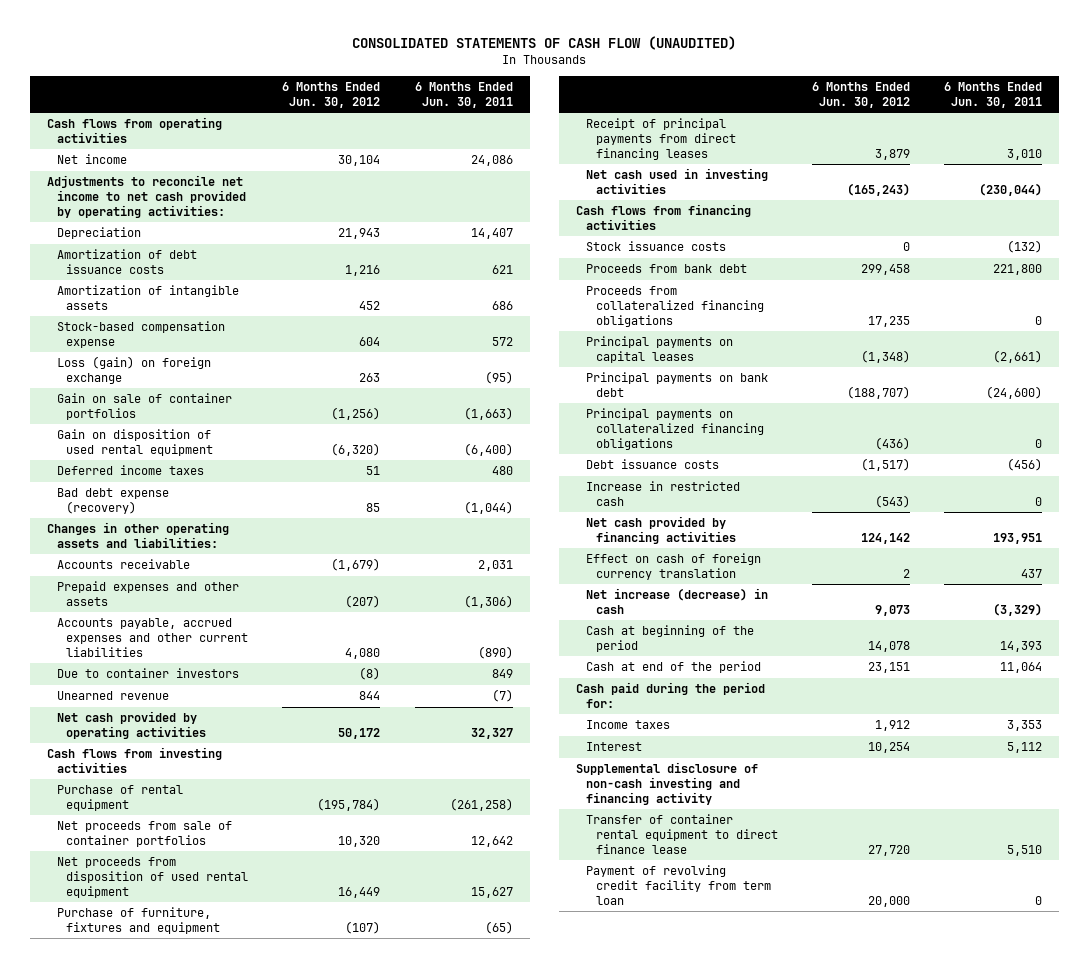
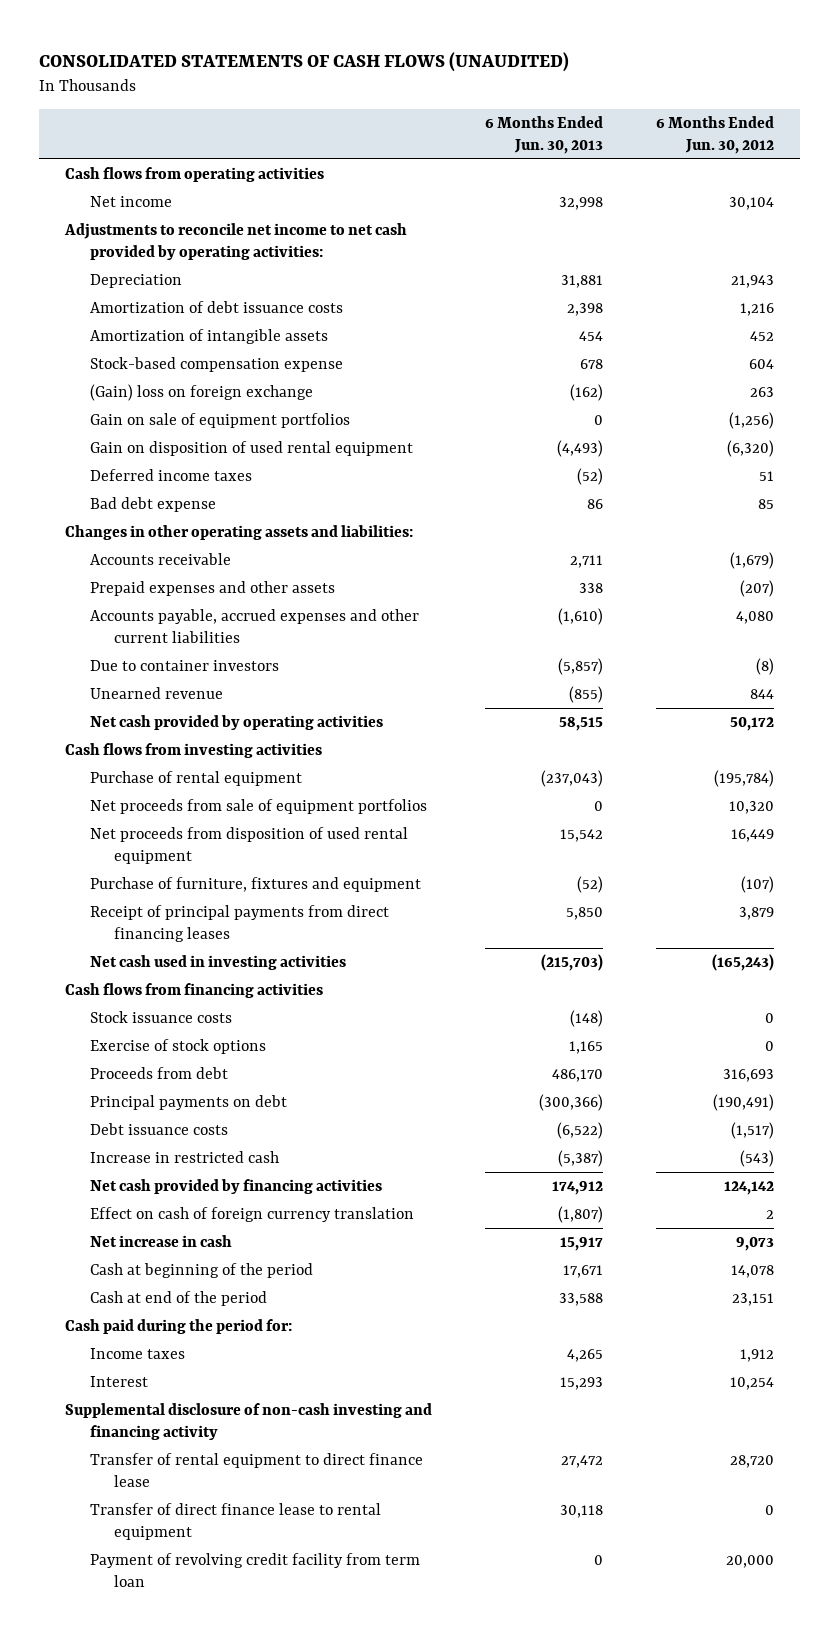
- CONSOLIDATED STATEMENTS OF CASH FLOW (UNAUDITED)
+ CONSOLIDATED STATEMENTS OF CASH FLOWS (UNAUDITED)
- | 6 Months Ended Jun. 30, 2012 | 6 Months Ended Jun. 30, 2011
+ | 6 Months Ended Jun. 30, 2013 | 6 Months Ended Jun. 30, 2012
- Loss (gain) on foreign exchange | 263 | (95)
- Gain on sale of container portfolios | (1,256) | (1,663)
+ (Gain) loss on foreign exchange | (162) | 263
+ Gain on sale of equipment portfolios | 0 | (1,256)
- Bad debt expense (recovery) | 85 | (1,044)
+ Bad debt expense | 86 | 85
- Net proceeds from sale of container portfolios | 10,320 | 12,642
+ Net proceeds from sale of equipment portfolios | 0 | 10,320
- Proceeds from bank debt | 299,458 | 221,800
- Proceeds from collateralized financing obligations | 17,235 | 0
- Principal payments on capital leases | (1,348) | (2,661)
- Principal payments on bank debt | (188,707) | (24,600)
- Principal payments on collateralized financing obligations | (436) | 0
+ Exercise of stock options | 1,165 | 0
+ Proceeds from debt | 486,170 | 316,693
+ Principal payments on debt | (300,366) | (190,491)
- Net increase (decrease) in cash | 9,073 | (3,329)
+ Net increase in cash | 15,917 | 9,073
- Transfer of container rental equipment to direct finance lease | 27,720 | 5,510
+ Transfer of rental equipment to direct finance lease | 27,472 | 28,720
+ Transfer of direct finance lease to rental equipment | 30,118 | 0

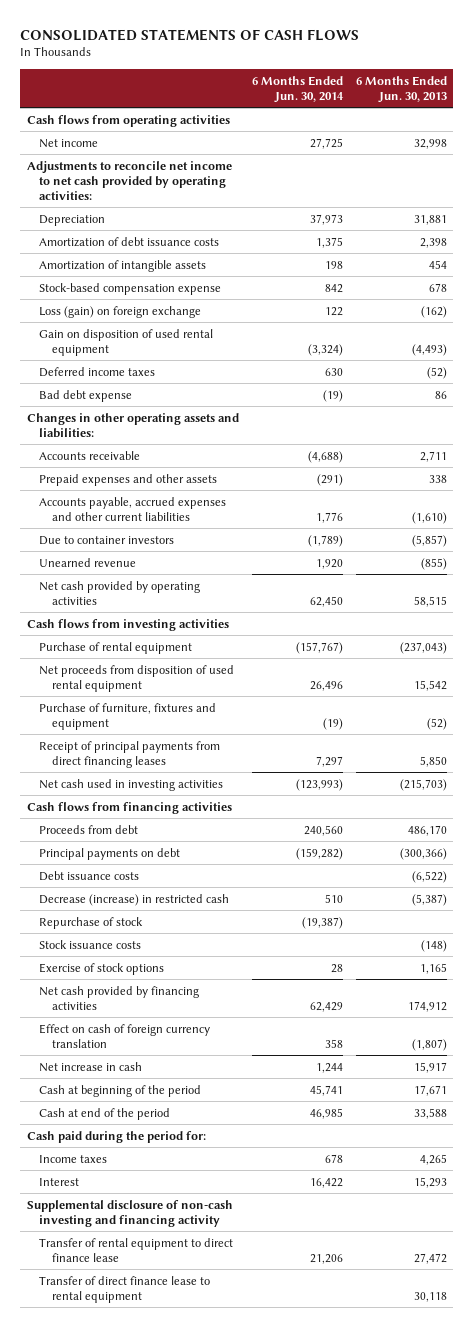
- CONSOLIDATED STATEMENTS OF CASH FLOWS (UNAUDITED)
+ CONSOLIDATED STATEMENTS OF CASH FLOWS
- | 6 Months Ended Jun. 30, 2013 | 6 Months Ended Jun. 30, 2012
+ | 6 Months Ended Jun. 30, 2014 | 6 Months Ended Jun. 30, 2013
- (Gain) loss on foreign exchange | (162) | 263
- Gain on sale of equipment portfolios | 0 | (1,256)
+ Loss (gain) on foreign exchange | 122 | (162)
- Net proceeds from sale of equipment portfolios | 0 | 10,320
- Increase in restricted cash | (5,387) | (543)
+ Decrease (increase) in restricted cash | 510 | (5,387)
+ Repurchase of stock | (19,387) |
moved down: Stock issuance costs | | (148)
moved down: Exercise of stock options | 28 | 1,165
- Payment of revolving credit facility from term loan | 0 | 20,000

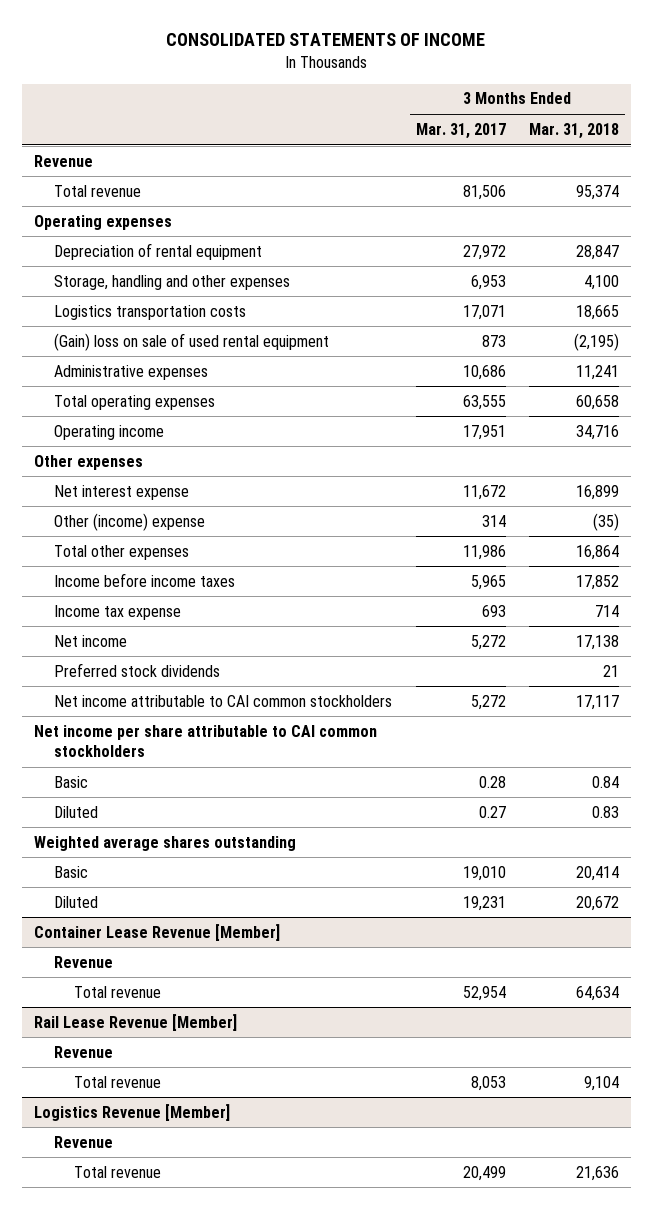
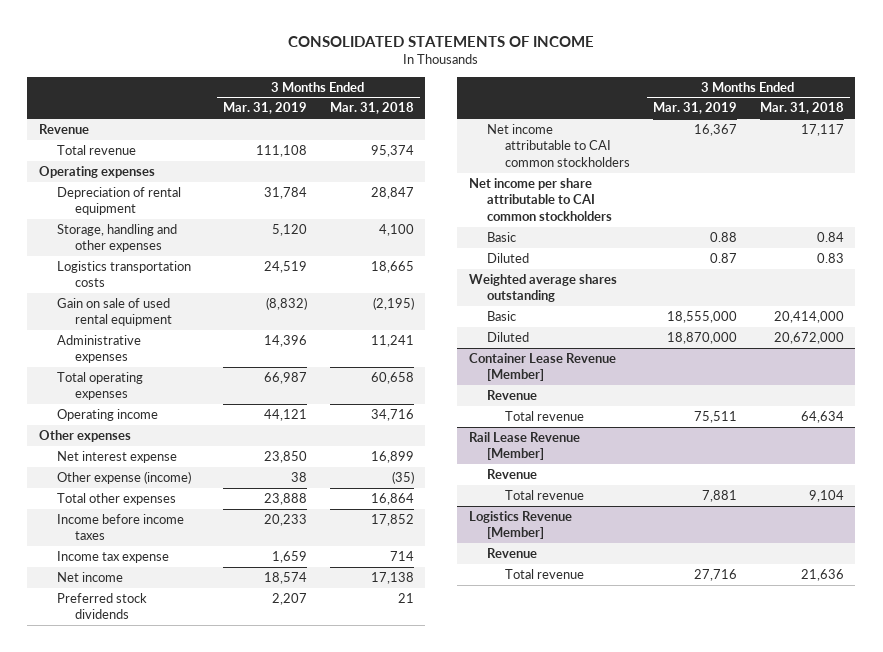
- | 3 Months Ended Mar. 31, 2017 | 3 Months Ended Mar. 31, 2018
+ | 3 Months Ended Mar. 31, 2019 | 3 Months Ended Mar. 31, 2018
- (Gain) loss on sale of used rental equipment | 873 | (2,195)
+ Gain on sale of used rental equipment | (8,832) | (2,195)
- Other (income) expense | 314 | (35)
+ Other expense (income) | 38 | (35)
- Basic | 19,010 | 20,414
- Diluted | 19,231 | 20,672
+ Basic | 18,555,000 | 20,414,000
+ Diluted | 18,870,000 | 20,672,000

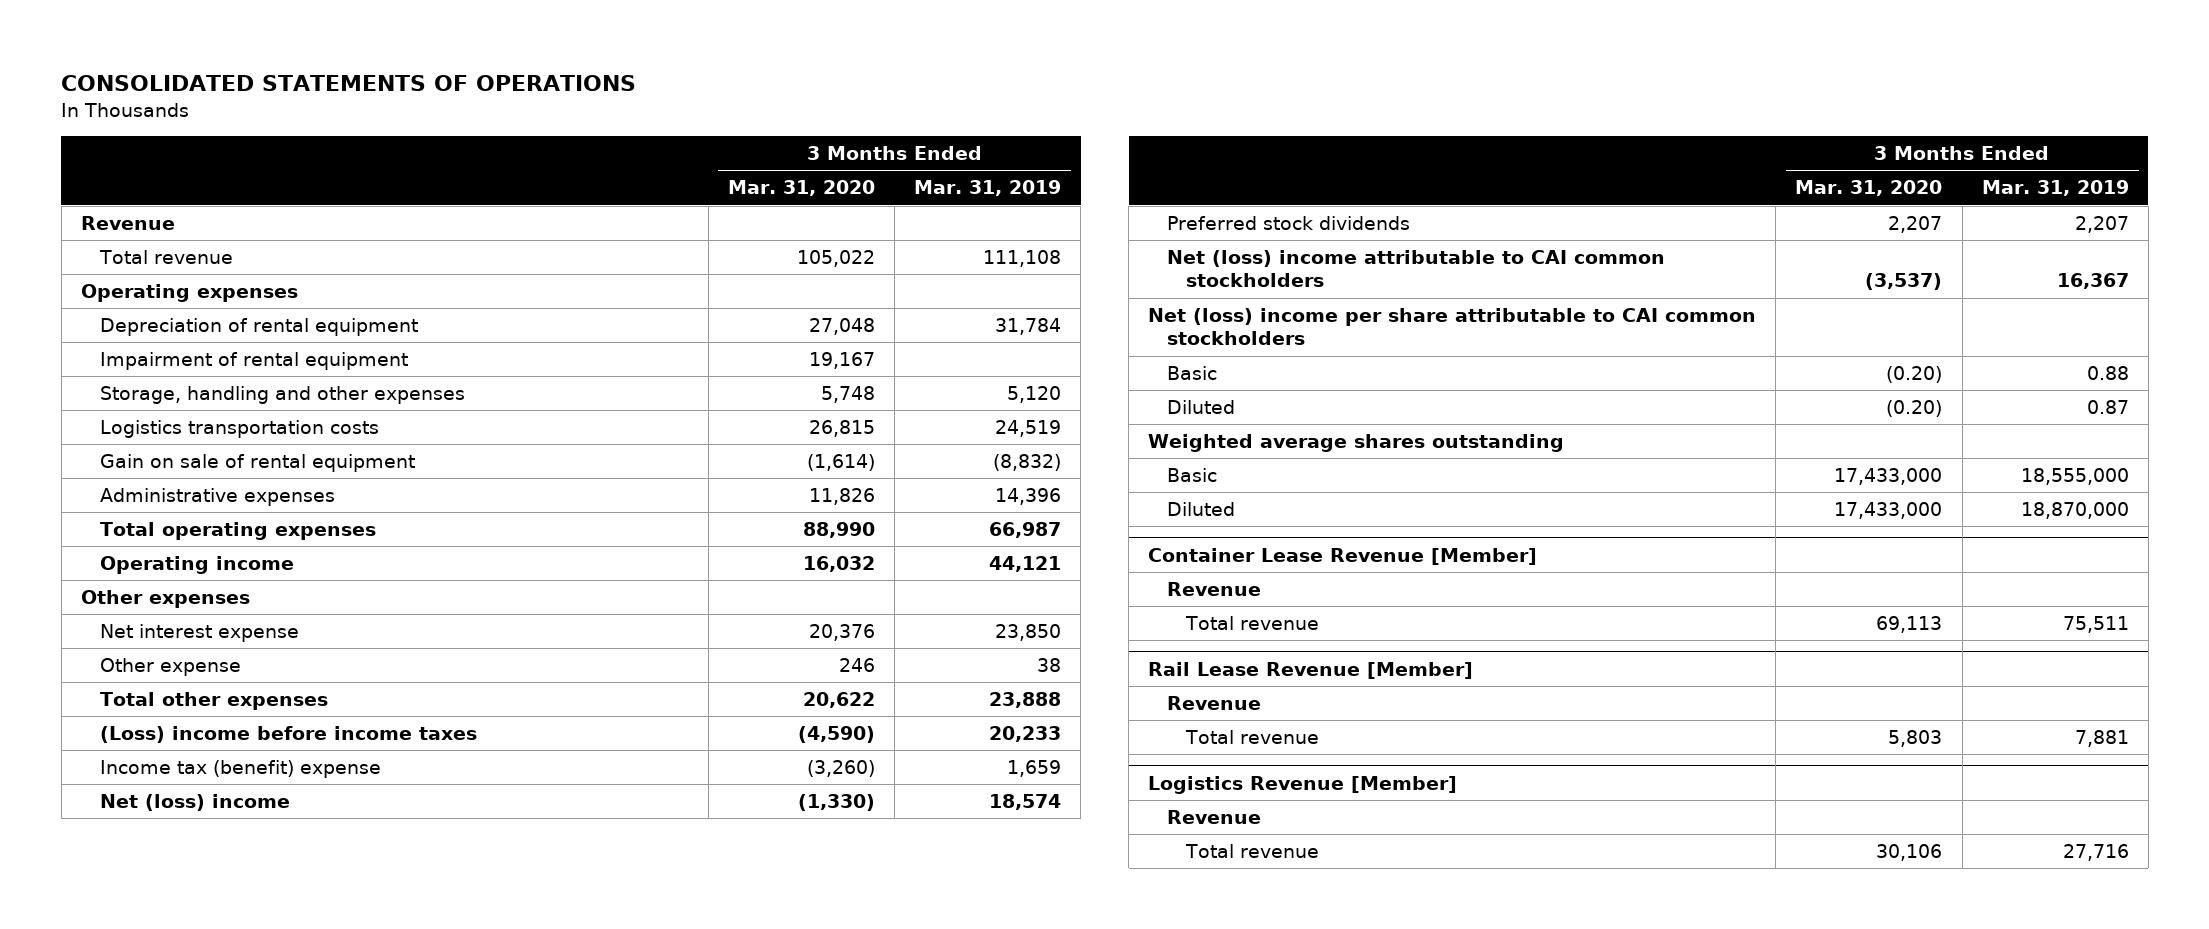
- CONSOLIDATED STATEMENTS OF INCOME
+ CONSOLIDATED STATEMENTS OF OPERATIONS
- | 3 Months Ended Mar. 31, 2019 | 3 Months Ended Mar. 31, 2018
+ | 3 Months Ended Mar. 31, 2020 | 3 Months Ended Mar. 31, 2019
+ Impairment of rental equipment | 19,167 |
- Gain on sale of used rental equipment | (8,832) | (2,195)
+ Gain on sale of rental equipment | (1,614) | (8,832)
- Other expense (income) | 38 | (35)
+ Other expense | 246 | 38
- Income before income taxes | 20,233 | 17,852
- Income tax expense | 1,659 | 714
- Net income | 18,574 | 17,138
+ (Loss) income before income taxes | (4,590) | 20,233
+ Income tax (benefit) expense | (3,260) | 1,659
+ Net (loss) income | (1,330) | 18,574
- Net income attributable to CAI common stockholders | 16,367 | 17,117
- Net income per share attributable to CAI common stockholders
+ Net (loss) income attributable to CAI common stockholders | (3,537) | 16,367
+ Net (loss) income per share attributable to CAI common stockholders

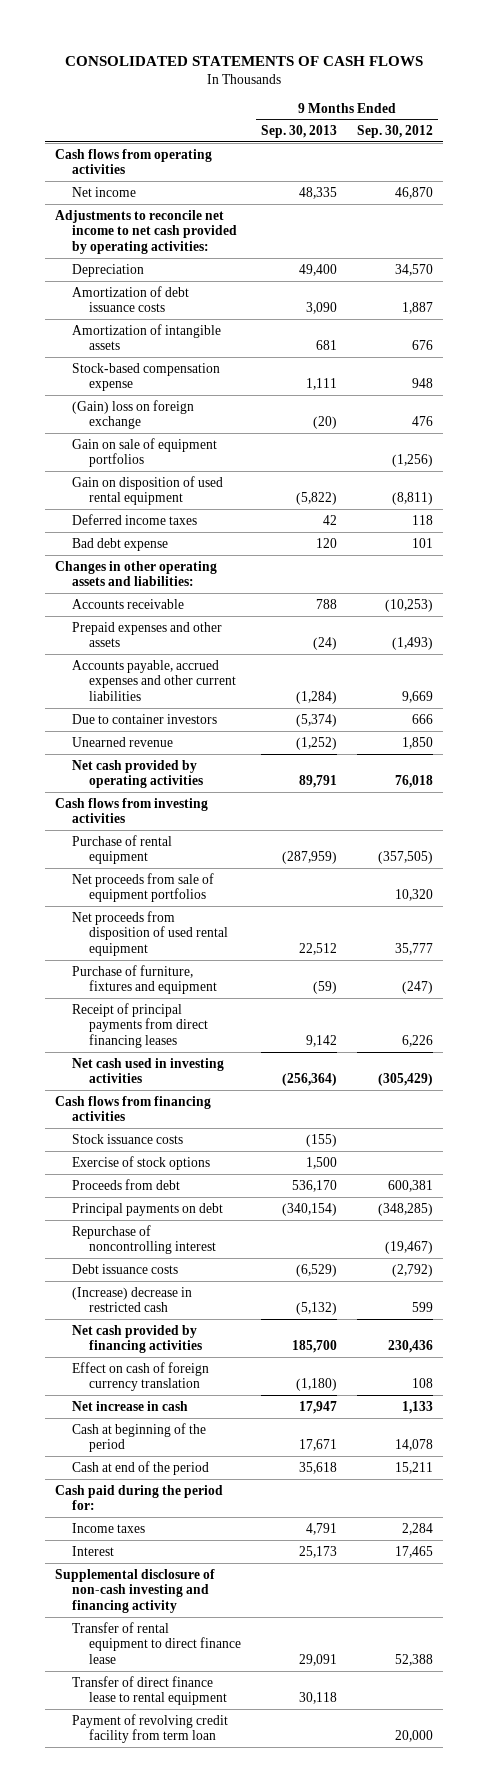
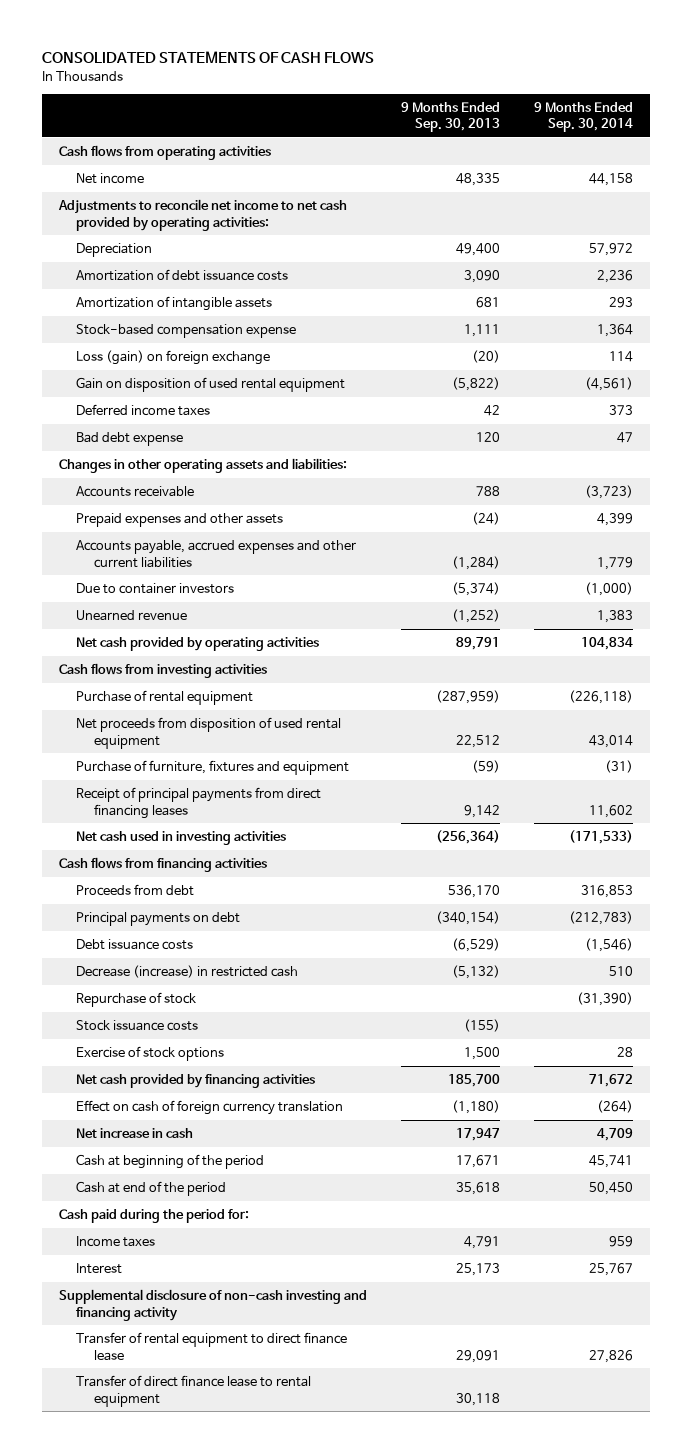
- | 9 Months Ended Sep. 30, 2013 | 9 Months Ended Sep. 30, 2012
+ | 9 Months Ended Sep. 30, 2013 | 9 Months Ended Sep. 30, 2014
- (Gain) loss on foreign exchange | (20) | 476
- Gain on sale of equipment portfolios | | (1,256)
+ Loss (gain) on foreign exchange | (20) | 114
- Net proceeds from sale of equipment portfolios | | 10,320
- Repurchase of noncontrolling interest | | (19,467)
- (Increase) decrease in restricted cash | (5,132) | 599
+ Decrease (increase) in restricted cash | (5,132) | 510
+ Repurchase of stock | | (31,390)
moved down: Stock issuance costs | (155) |
moved down: Exercise of stock options | 1,500 | 28
- Payment of revolving credit facility from term loan | | 20,000

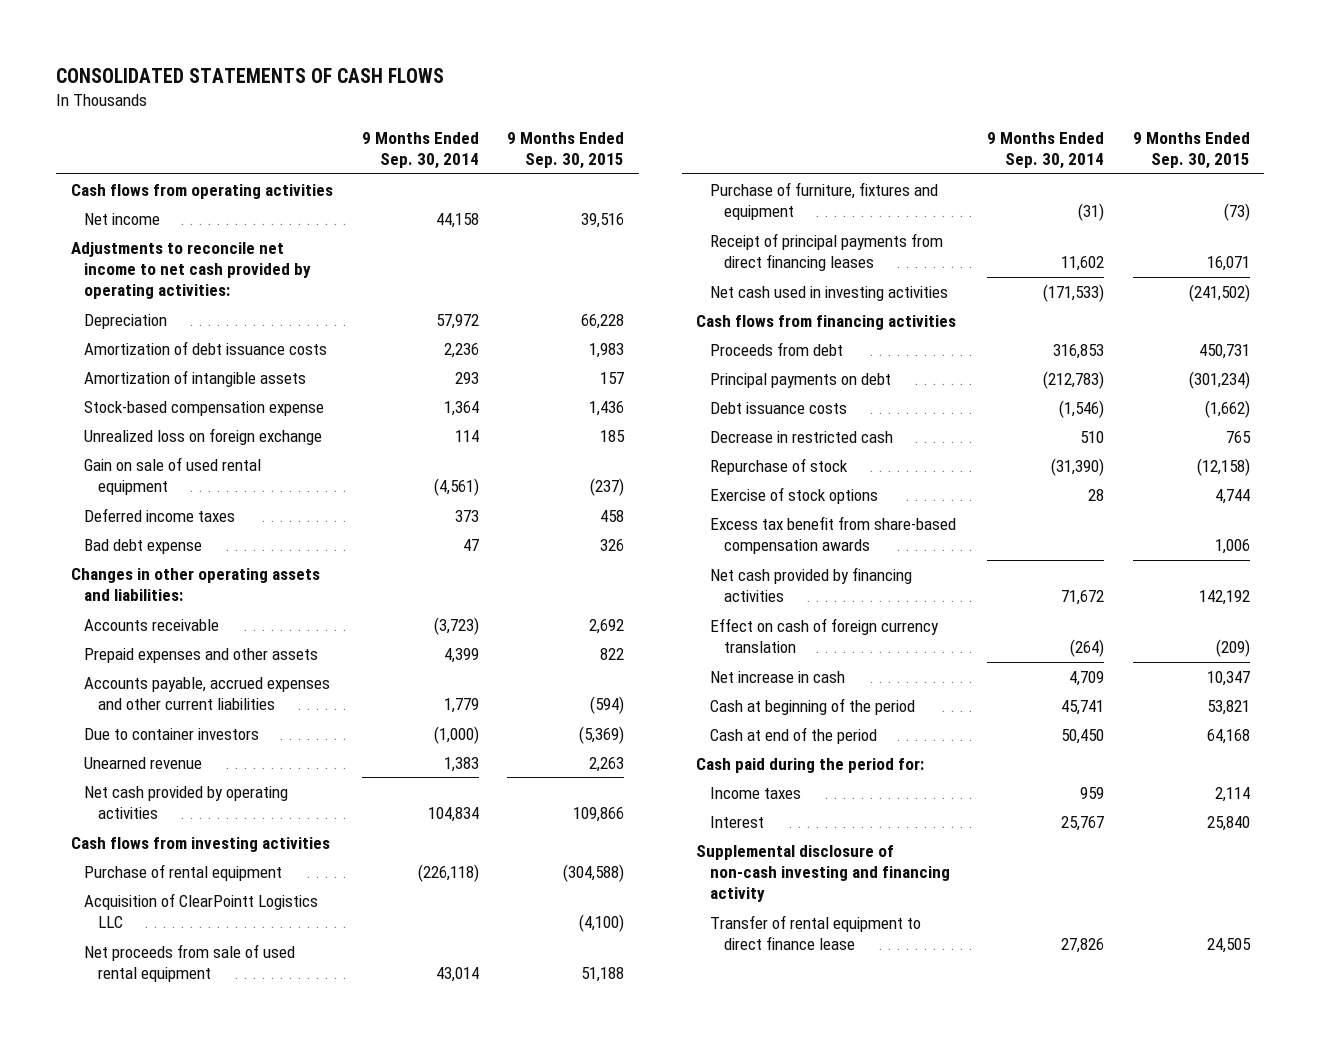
- | 9 Months Ended Sep. 30, 2013 | 9 Months Ended Sep. 30, 2014
+ | 9 Months Ended Sep. 30, 2014 | 9 Months Ended Sep. 30, 2015
- Loss (gain) on foreign exchange | (20) | 114
- Gain on disposition of used rental equipment | (5,822) | (4,561)
+ Unrealized loss on foreign exchange | 114 | 185
+ Gain on sale of used rental equipment | (4,561) | (237)
- Net proceeds from disposition of used rental equipment | 22,512 | 43,014
+ Acquisition of ClearPointt Logistics LLC | | (4,100)
+ Net proceeds from sale of used rental equipment | 43,014 | 51,188
- Decrease (increase) in restricted cash | (5,132) | 510
+ Decrease in restricted cash | 510 | 765
- Stock issuance costs | (155) |
+ Excess tax benefit from share-based compensation awards | | 1,006
- Transfer of direct finance lease to rental equipment | 30,118 |

